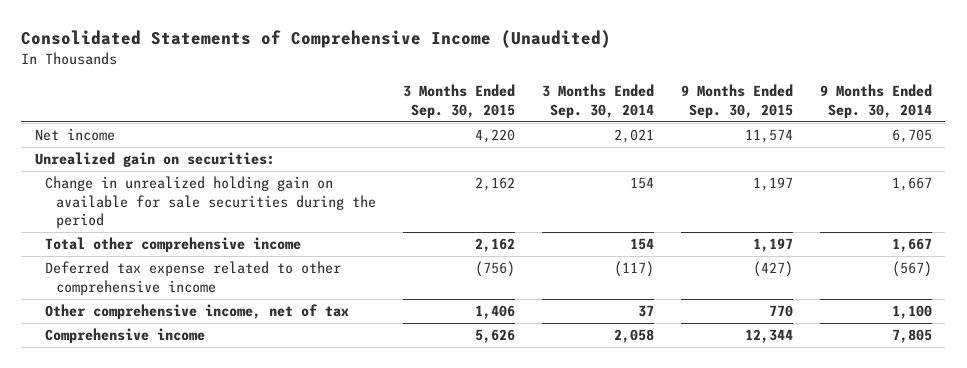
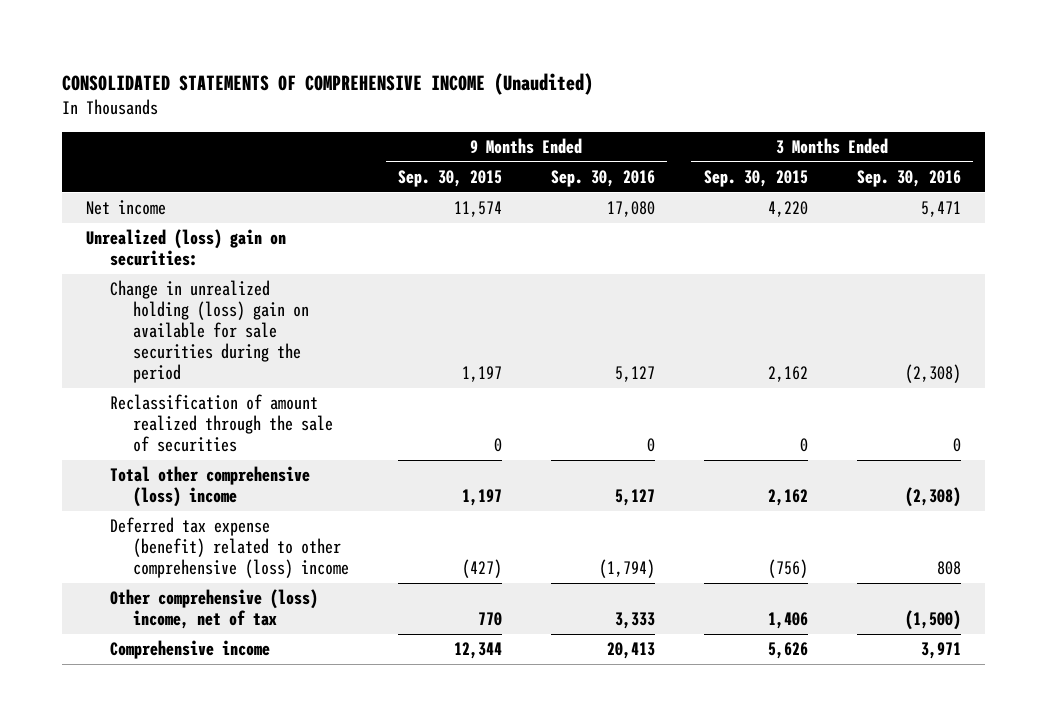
- Consolidated Statements of Comprehensive Income (Unaudited)
+ CONSOLIDATED STATEMENTS OF COMPREHENSIVE INCOME (Unaudited)
- | 3 Months Ended Sep. 30, 2015 | 3 Months Ended Sep. 30, 2014 | 9 Months Ended Sep. 30, 2015 | 9 Months Ended Sep. 30, 2014
+ | 9 Months Ended Sep. 30, 2015 | 9 Months Ended Sep. 30, 2016 | 3 Months Ended Sep. 30, 2015 | 3 Months Ended Sep. 30, 2016
- Unrealized gain on securities:
- Change in unrealized holding gain on available for sale securities during the period | 2,162 | 154 | 1,197 | 1,667
- Total other comprehensive income | 2,162 | 154 | 1,197 | 1,667
- Deferred tax expense related to other comprehensive income | (756) | (117) | (427) | (567)
- Other comprehensive income, net of tax | 1,406 | 37 | 770 | 1,100
+ Unrealized (loss) gain on securities:
+ Change in unrealized holding (loss) gain on available for sale securities during the period | 1,197 | 5,127 | 2,162 | (2,308)
+ Reclassification of amount realized through the sale of securities | 0 | 0 | 0 | 0
+ Total other comprehensive (loss) income | 1,197 | 5,127 | 2,162 | (2,308)
+ Deferred tax expense (benefit) related to other comprehensive (loss) income | (427) | (1,794) | (756) | 808
+ Other comprehensive (loss) income, net of tax | 770 | 3,333 | 1,406 | (1,500)

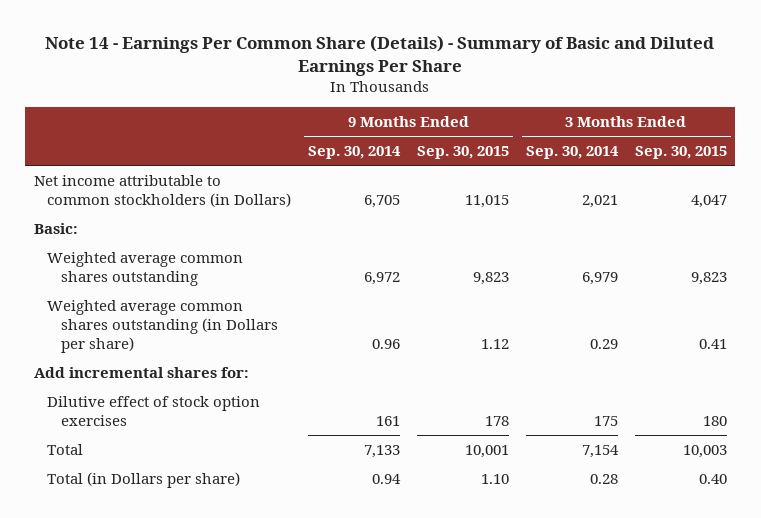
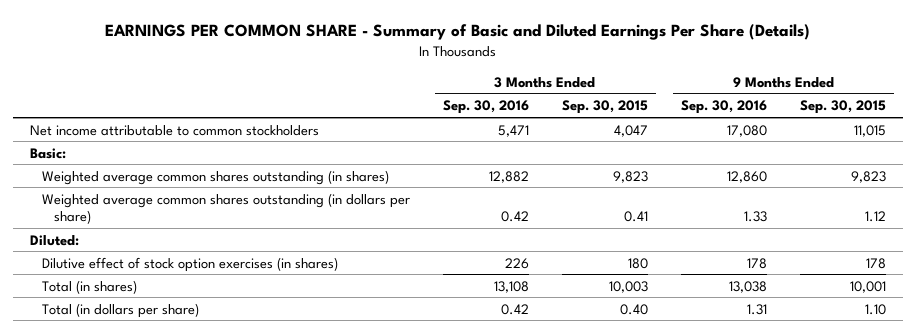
- Note 14 - Earnings Per Common Share (Details) - Summary of Basic and Diluted Earnings Per Share
+ EARNINGS PER COMMON SHARE - Summary of Basic and Diluted Earnings Per Share (Details)
- | 9 Months Ended Sep. 30, 2014 | 9 Months Ended Sep. 30, 2015 | 3 Months Ended Sep. 30, 2014 | 3 Months Ended Sep. 30, 2015
+ | 3 Months Ended Sep. 30, 2016 | 3 Months Ended Sep. 30, 2015 | 9 Months Ended Sep. 30, 2016 | 9 Months Ended Sep. 30, 2015
- Net income attributable to common stockholders (in Dollars) | 6,705 | 11,015 | 2,021 | 4,047
+ Net income attributable to common stockholders | 5,471 | 4,047 | 17,080 | 11,015
- Weighted average common shares outstanding | 6,972 | 9,823 | 6,979 | 9,823
- Weighted average common shares outstanding (in Dollars per share) | 0.96 | 1.12 | 0.29 | 0.41
- Add incremental shares for:
- Dilutive effect of stock option exercises | 161 | 178 | 175 | 180
- Total | 7,133 | 10,001 | 7,154 | 10,003
- Total (in Dollars per share) | 0.94 | 1.10 | 0.28 | 0.40
+ Weighted average common shares outstanding (in shares) | 12,882 | 9,823 | 12,860 | 9,823
+ Weighted average common shares outstanding (in dollars per share) | 0.42 | 0.41 | 1.33 | 1.12
+ Diluted:
+ Dilutive effect of stock option exercises (in shares) | 226 | 180 | 178 | 178
+ Total (in shares) | 13,108 | 10,003 | 13,038 | 10,001
+ Total (in dollars per share) | 0.42 | 0.40 | 1.31 | 1.10

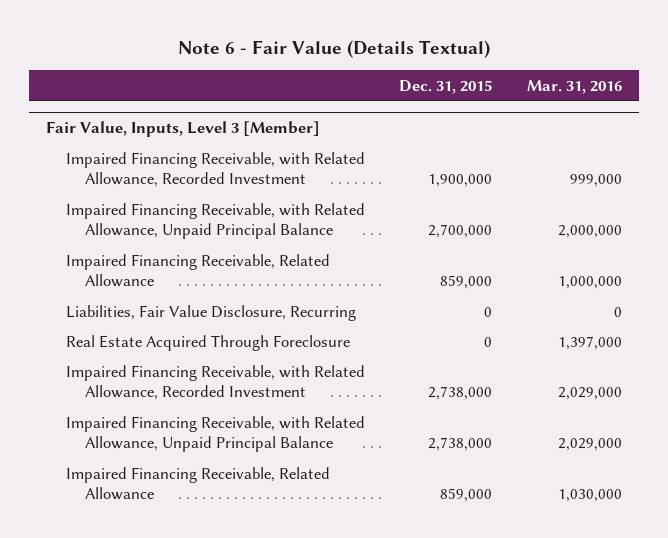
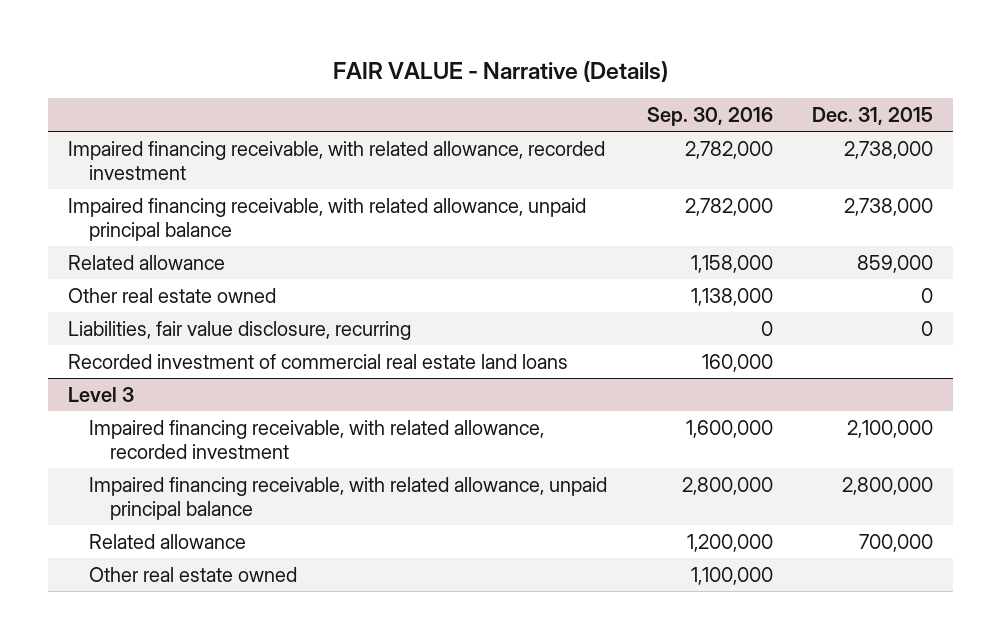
- Note 6 - Fair Value (Details Textual)
+ FAIR VALUE - Narrative (Details)
- | Dec. 31, 2015 | Mar. 31, 2016
+ | Sep. 30, 2016 | Dec. 31, 2015
- Fair Value, Inputs, Level 3 [Member]
- Impaired Financing Receivable, with Related Allowance, Recorded Investment | 1,900,000 | 999,000
- Impaired Financing Receivable, with Related Allowance, Unpaid Principal Balance | 2,700,000 | 2,000,000
- Impaired Financing Receivable, Related Allowance | 859,000 | 1,000,000
- Liabilities, Fair Value Disclosure, Recurring | 0 | 0
- Real Estate Acquired Through Foreclosure | 0 | 1,397,000
- Impaired Financing Receivable, with Related Allowance, Recorded Investment | 2,738,000 | 2,029,000
- Impaired Financing Receivable, with Related Allowance, Unpaid Principal Balance | 2,738,000 | 2,029,000
- Impaired Financing Receivable, Related Allowance | 859,000 | 1,030,000
+ Impaired financing receivable, with related allowance, recorded investment | 2,782,000 | 2,738,000
+ Impaired financing receivable, with related allowance, unpaid principal balance | 2,782,000 | 2,738,000
+ Related allowance | 1,158,000 | 859,000
+ Other real estate owned | 1,138,000 | 0
+ Liabilities, fair value disclosure, recurring | 0 | 0
+ Recorded investment of commercial real estate land loans | 160,000 |
+ Level 3
+ Impaired financing receivable, with related allowance, recorded investment | 1,600,000 | 2,100,000
+ Impaired financing receivable, with related allowance, unpaid principal balance | 2,800,000 | 2,800,000
+ Related allowance | 1,200,000 | 700,000
+ Other real estate owned | 1,100,000 |

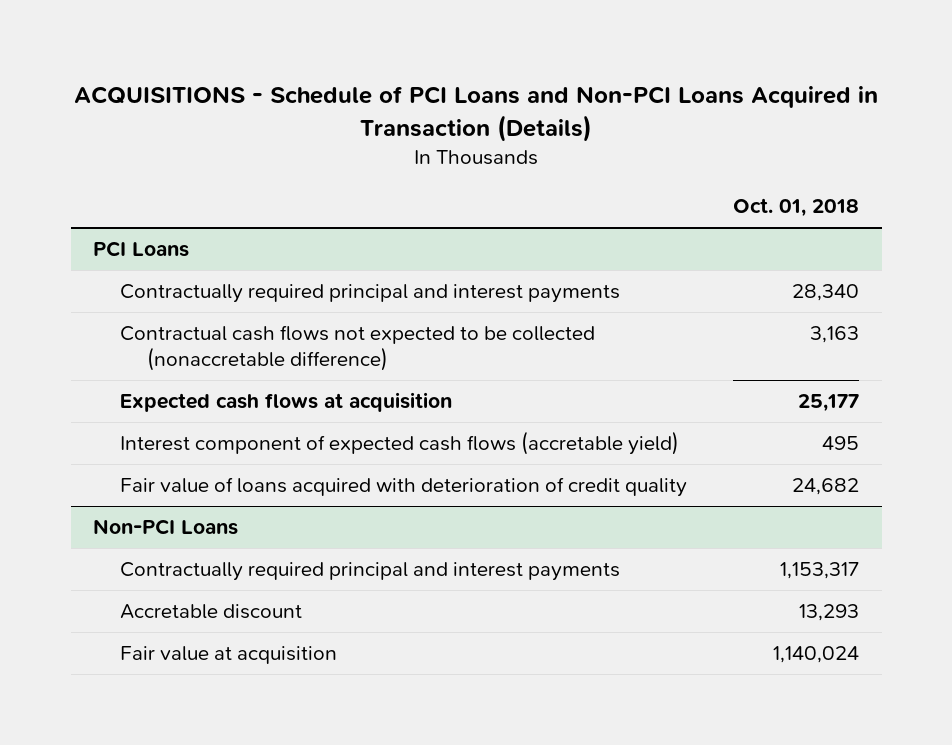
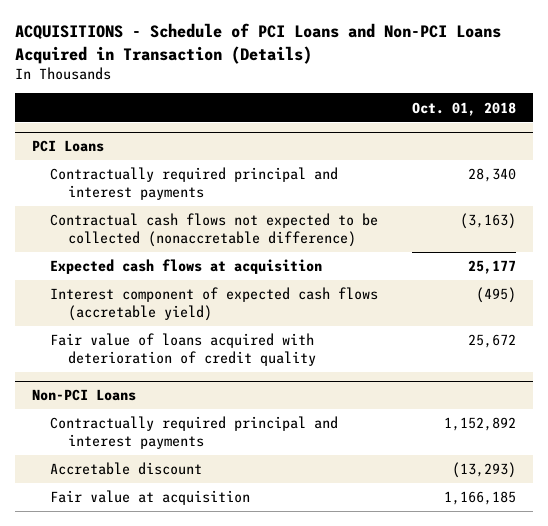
@ PCI Loans
- Contractual cash flows not expected to be collected (nonaccretable difference) | 3,163
+ Contractual cash flows not expected to be collected (nonaccretable difference) | (3,163)
- Interest component of expected cash flows (accretable yield) | 495
- Fair value of loans acquired with deterioration of credit quality | 24,682
+ Interest component of expected cash flows (accretable yield) | (495)
+ Fair value of loans acquired with deterioration of credit quality | 25,672
@ Non-PCI Loans
- Contractually required principal and interest payments | 1,153,317
- Accretable discount | 13,293
- Fair value at acquisition | 1,140,024
+ Contractually required principal and interest payments | 1,152,892
+ Accretable discount | (13,293)
+ Fair value at acquisition | 1,166,185

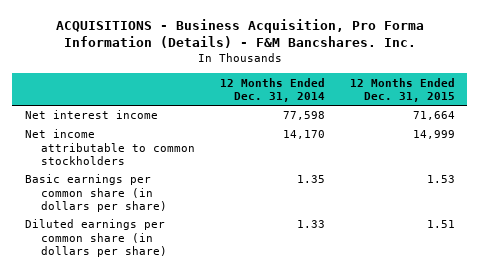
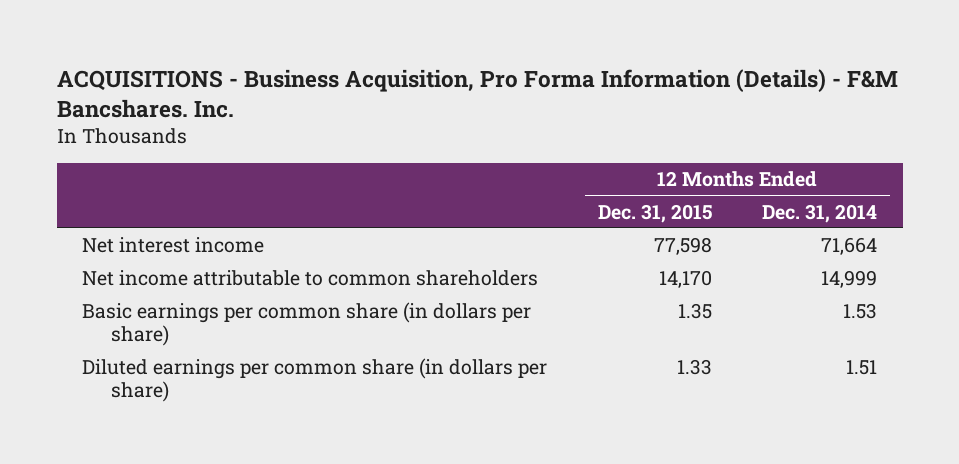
- | 12 Months Ended Dec. 31, 2014 | 12 Months Ended Dec. 31, 2015
+ | 12 Months Ended Dec. 31, 2015 | 12 Months Ended Dec. 31, 2014
- Net interest income | 77,598 | 71,664
- Net income attributable to common stockholders | 14,170 | 14,999
- Basic earnings per common share (in dollars per share) | 1.35 | 1.53
- Diluted earnings per common share (in dollars per share) | 1.33 | 1.51
+ Net interest income | 77,598 | 71,664
+ Net income attributable to common shareholders | 14,170 | 14,999
+ Basic earnings per common share (in dollars per share) | 1.35 | 1.53
+ Diluted earnings per common share (in dollars per share) | 1.33 | 1.51

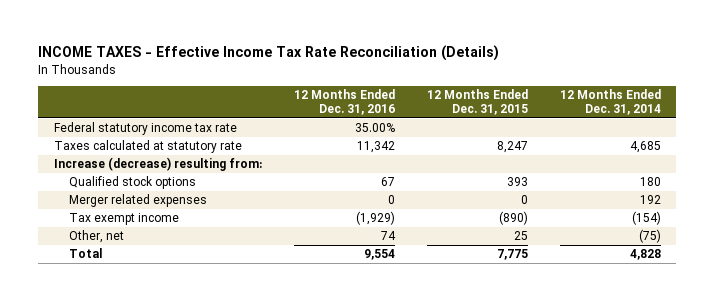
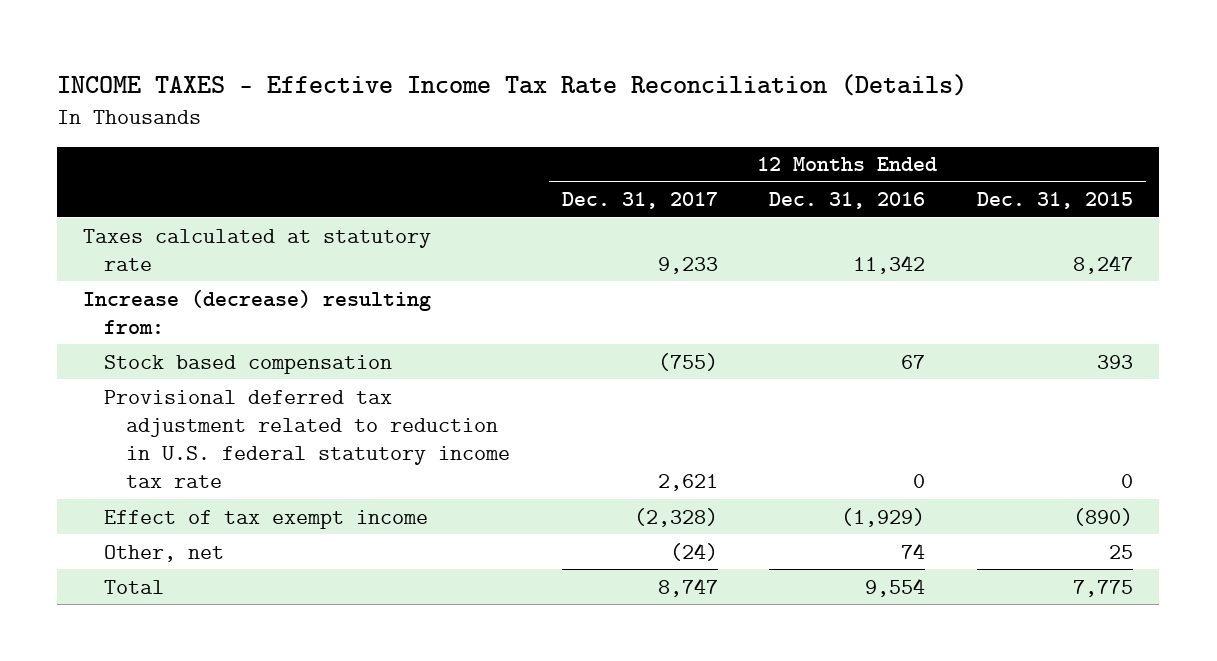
- | 12 Months Ended Dec. 31, 2016 | 12 Months Ended Dec. 31, 2015 | 12 Months Ended Dec. 31, 2014
+ | 12 Months Ended Dec. 31, 2017 | 12 Months Ended Dec. 31, 2016 | 12 Months Ended Dec. 31, 2015
- Federal statutory income tax rate | 35.00% | |
- Qualified stock options | 67 | 393 | 180
- Merger related expenses | 0 | 0 | 192
- Tax exempt income | (1,929) | (890) | (154)
+ Stock based compensation | (755) | 67 | 393
+ Provisional deferred tax adjustment related to reduction in U.S. federal statutory income tax rate | 2,621 | 0 | 0
+ Effect of tax exempt income | (2,328) | (1,929) | (890)

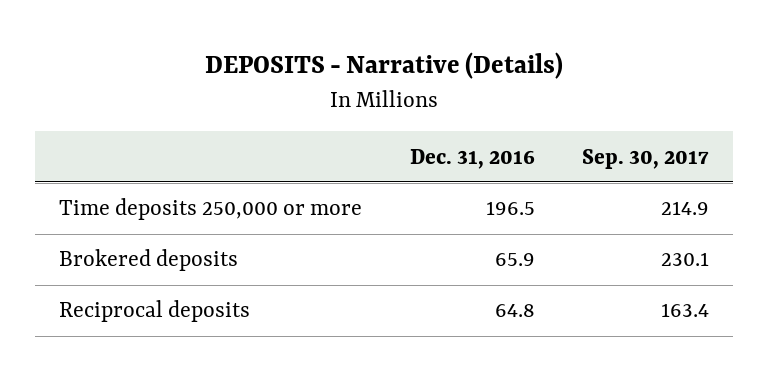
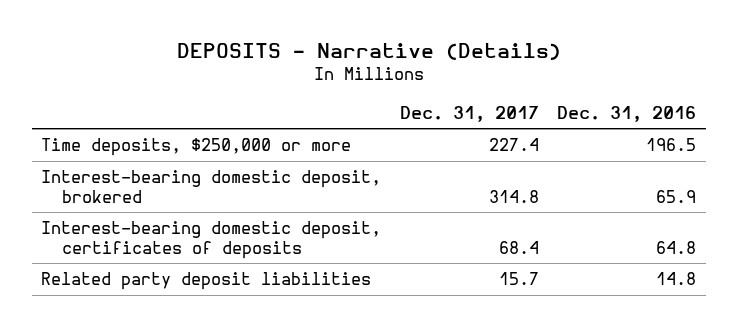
- | Dec. 31, 2016 | Sep. 30, 2017
+ | Dec. 31, 2017 | Dec. 31, 2016
- Time deposits 250,000 or more | 196.5 | 214.9
- Brokered deposits | 65.9 | 230.1
- Reciprocal deposits | 64.8 | 163.4
+ Time deposits, $250,000 or more | 227.4 | 196.5
+ Interest-bearing domestic deposit, brokered | 314.8 | 65.9
+ Interest-bearing domestic deposit, certificates of deposits | 68.4 | 64.8
+ Related party deposit liabilities | 15.7 | 14.8

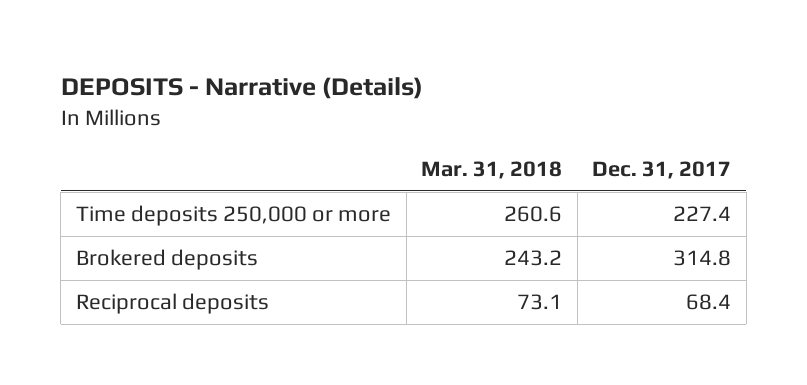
- | Dec. 31, 2017 | Dec. 31, 2016
+ | Mar. 31, 2018 | Dec. 31, 2017
- Time deposits, $250,000 or more | 227.4 | 196.5
- Interest-bearing domestic deposit, brokered | 314.8 | 65.9
- Interest-bearing domestic deposit, certificates of deposits | 68.4 | 64.8
- Related party deposit liabilities | 15.7 | 14.8
+ Time deposits 250,000 or more | 260.6 | 227.4
+ Brokered deposits | 243.2 | 314.8
+ Reciprocal deposits | 73.1 | 68.4

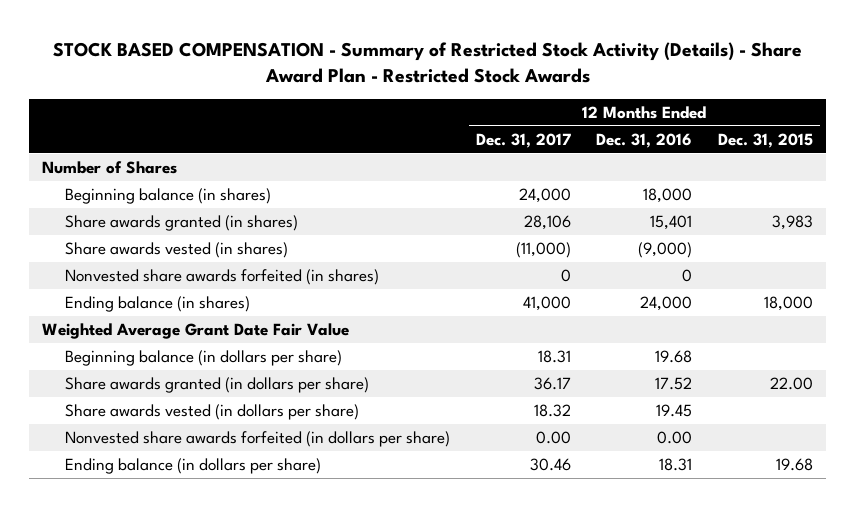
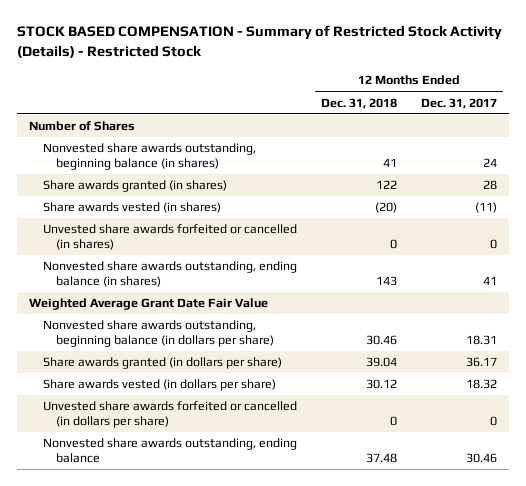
- STOCK BASED COMPENSATION - Summary of Restricted Stock Activity (Details) - Share Award Plan - Restricted Stock Awards
+ STOCK BASED COMPENSATION - Summary of Restricted Stock Activity (Details) - Restricted Stock
- | 12 Months Ended Dec. 31, 2017 | 12 Months Ended Dec. 31, 2016 | 12 Months Ended Dec. 31, 2015
+ | 12 Months Ended Dec. 31, 2018 | 12 Months Ended Dec. 31, 2017
- Beginning balance (in shares) | 24,000 | 18,000 |
- Share awards granted (in shares) | 28,106 | 15,401 | 3,983
- Share awards vested (in shares) | (11,000) | (9,000) |
- Nonvested share awards forfeited (in shares) | 0 | 0 |
- Ending balance (in shares) | 41,000 | 24,000 | 18,000
+ Nonvested share awards outstanding, beginning balance (in shares) | 41 | 24
+ Share awards granted (in shares) | 122 | 28
+ Share awards vested (in shares) | (20) | (11)
+ Unvested share awards forfeited or cancelled (in shares) | 0 | 0
+ Nonvested share awards outstanding, ending balance (in shares) | 143 | 41
- Beginning balance (in dollars per share) | 18.31 | 19.68 |
+ Nonvested share awards outstanding, beginning balance (in dollars per share) | 30.46 | 18.31
- Nonvested share awards forfeited (in dollars per share) | 0.00 | 0.00 |
- Ending balance (in dollars per share) | 30.46 | 18.31 | 19.68
+ Unvested share awards forfeited or cancelled (in dollars per share) | 0 | 0
+ Nonvested share awards outstanding, ending balance | 37.48 | 30.46

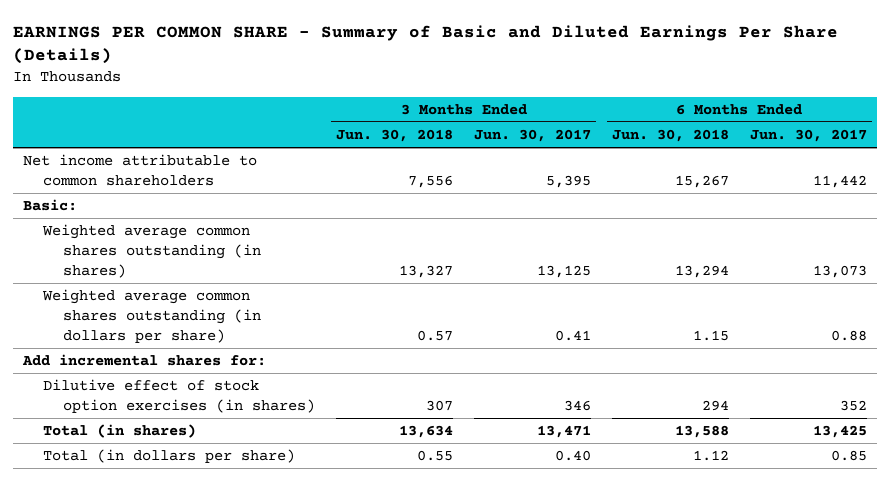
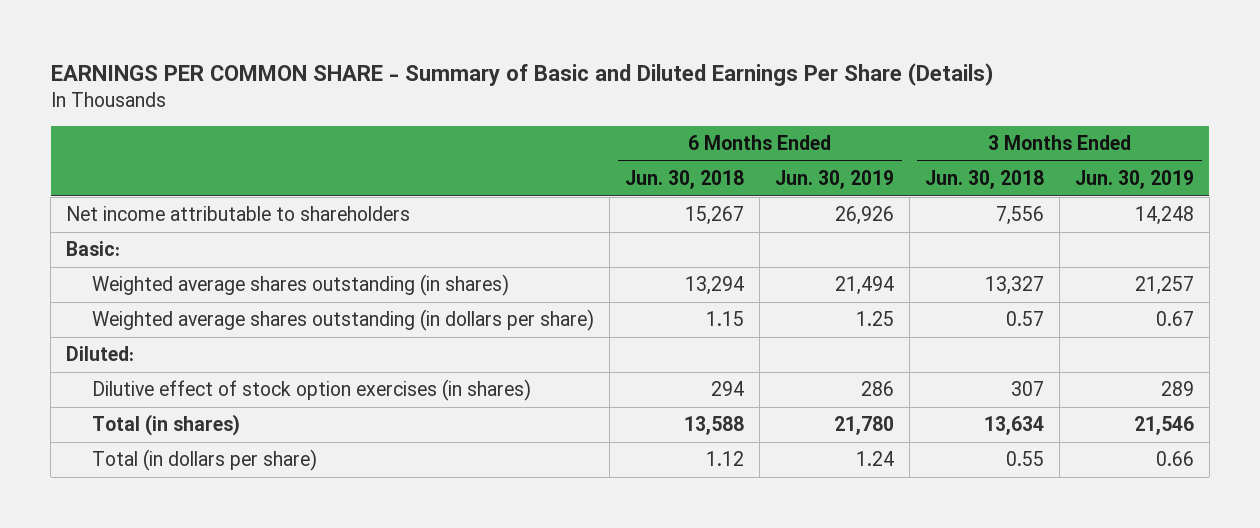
- | 3 Months Ended Jun. 30, 2018 | 3 Months Ended Jun. 30, 2017 | 6 Months Ended Jun. 30, 2018 | 6 Months Ended Jun. 30, 2017
+ | 6 Months Ended Jun. 30, 2018 | 6 Months Ended Jun. 30, 2019 | 3 Months Ended Jun. 30, 2018 | 3 Months Ended Jun. 30, 2019
- Net income attributable to common shareholders | 7,556 | 5,395 | 15,267 | 11,442
+ Net income attributable to shareholders | 15,267 | 26,926 | 7,556 | 14,248
- Weighted average common shares outstanding (in shares) | 13,327 | 13,125 | 13,294 | 13,073
- Weighted average common shares outstanding (in dollars per share) | 0.57 | 0.41 | 1.15 | 0.88
- Add incremental shares for:
+ Weighted average shares outstanding (in shares) | 13,294 | 21,494 | 13,327 | 21,257
+ Weighted average shares outstanding (in dollars per share) | 1.15 | 1.25 | 0.57 | 0.67
+ Diluted:

